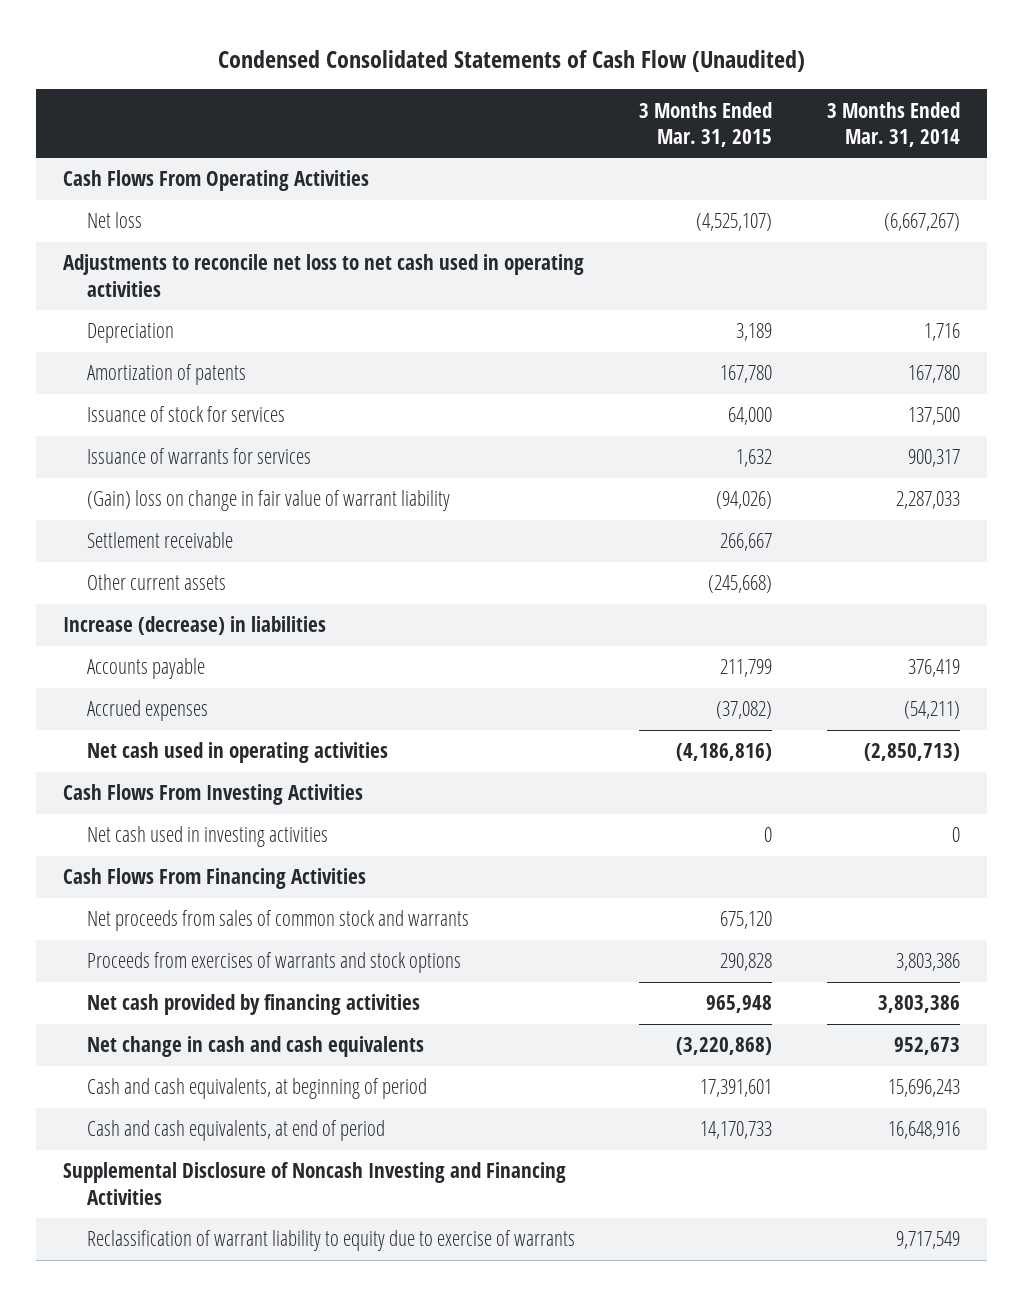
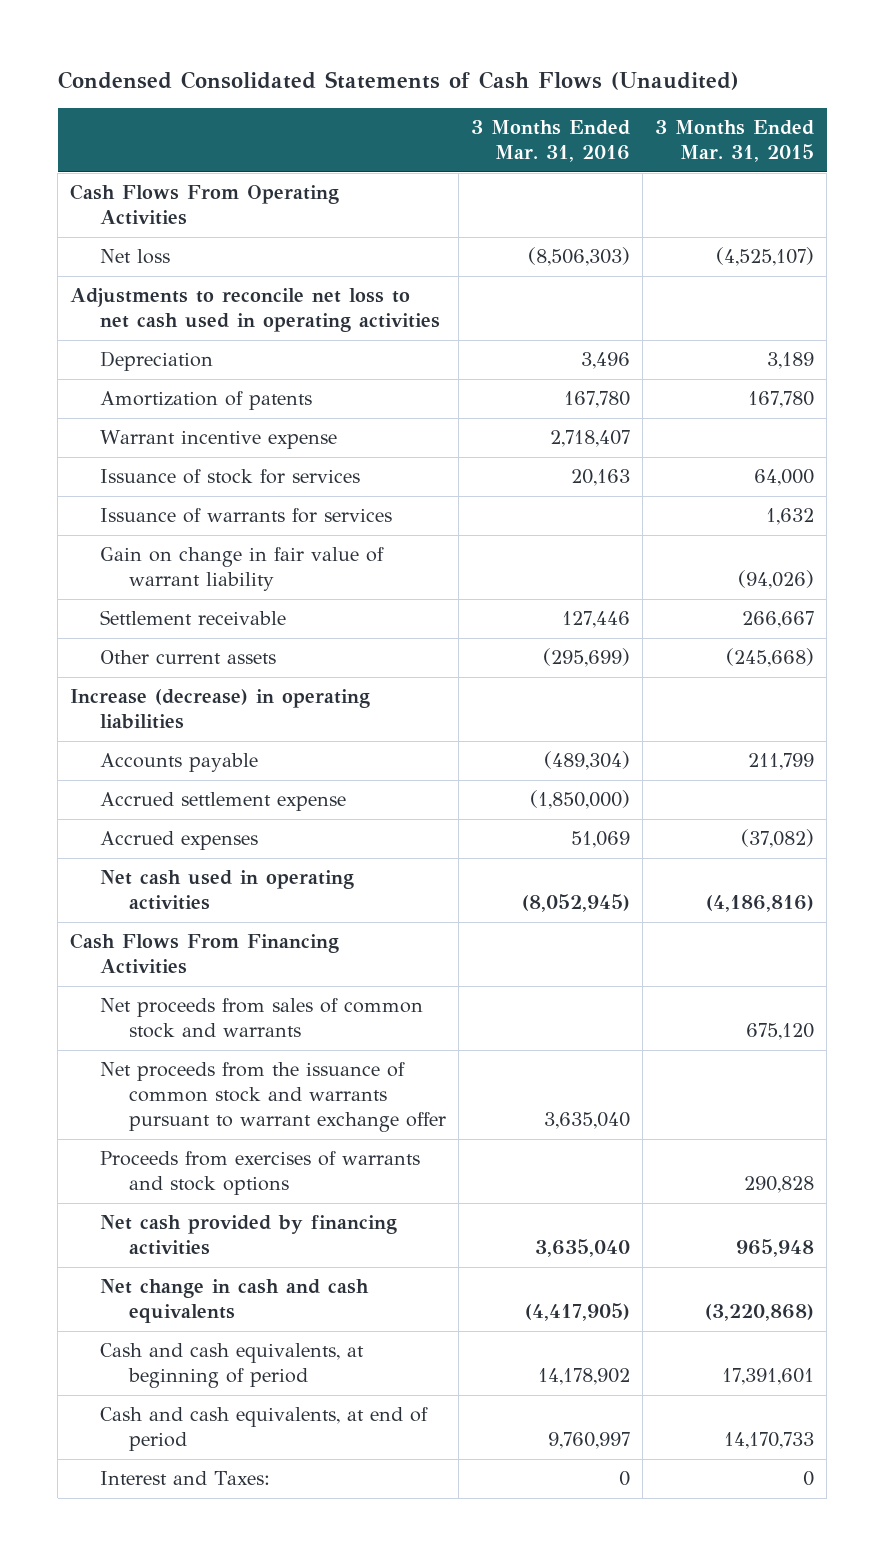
- Condensed Consolidated Statements of Cash Flow (Unaudited)
+ Condensed Consolidated Statements of Cash Flows (Unaudited)
- | 3 Months Ended Mar. 31, 2015 | 3 Months Ended Mar. 31, 2014
+ | 3 Months Ended Mar. 31, 2016 | 3 Months Ended Mar. 31, 2015
+ Warrant incentive expense | 2,718,407 |
- (Gain) loss on change in fair value of warrant liability | (94,026) | 2,287,033
+ Gain on change in fair value of warrant liability | | (94,026)
- Increase (decrease) in liabilities
+ Increase (decrease) in operating liabilities
+ Accrued settlement expense | (1,850,000) |
- Cash Flows From Investing Activities
- Net cash used in investing activities | 0 | 0
+ Net proceeds from the issuance of common stock and warrants pursuant to warrant exchange offer | 3,635,040 |
- Supplemental Disclosure of Noncash Investing and Financing Activities
- Reclassification of warrant liability to equity due to exercise of warrants | | 9,717,549
+ Interest and Taxes: | 0 | 0

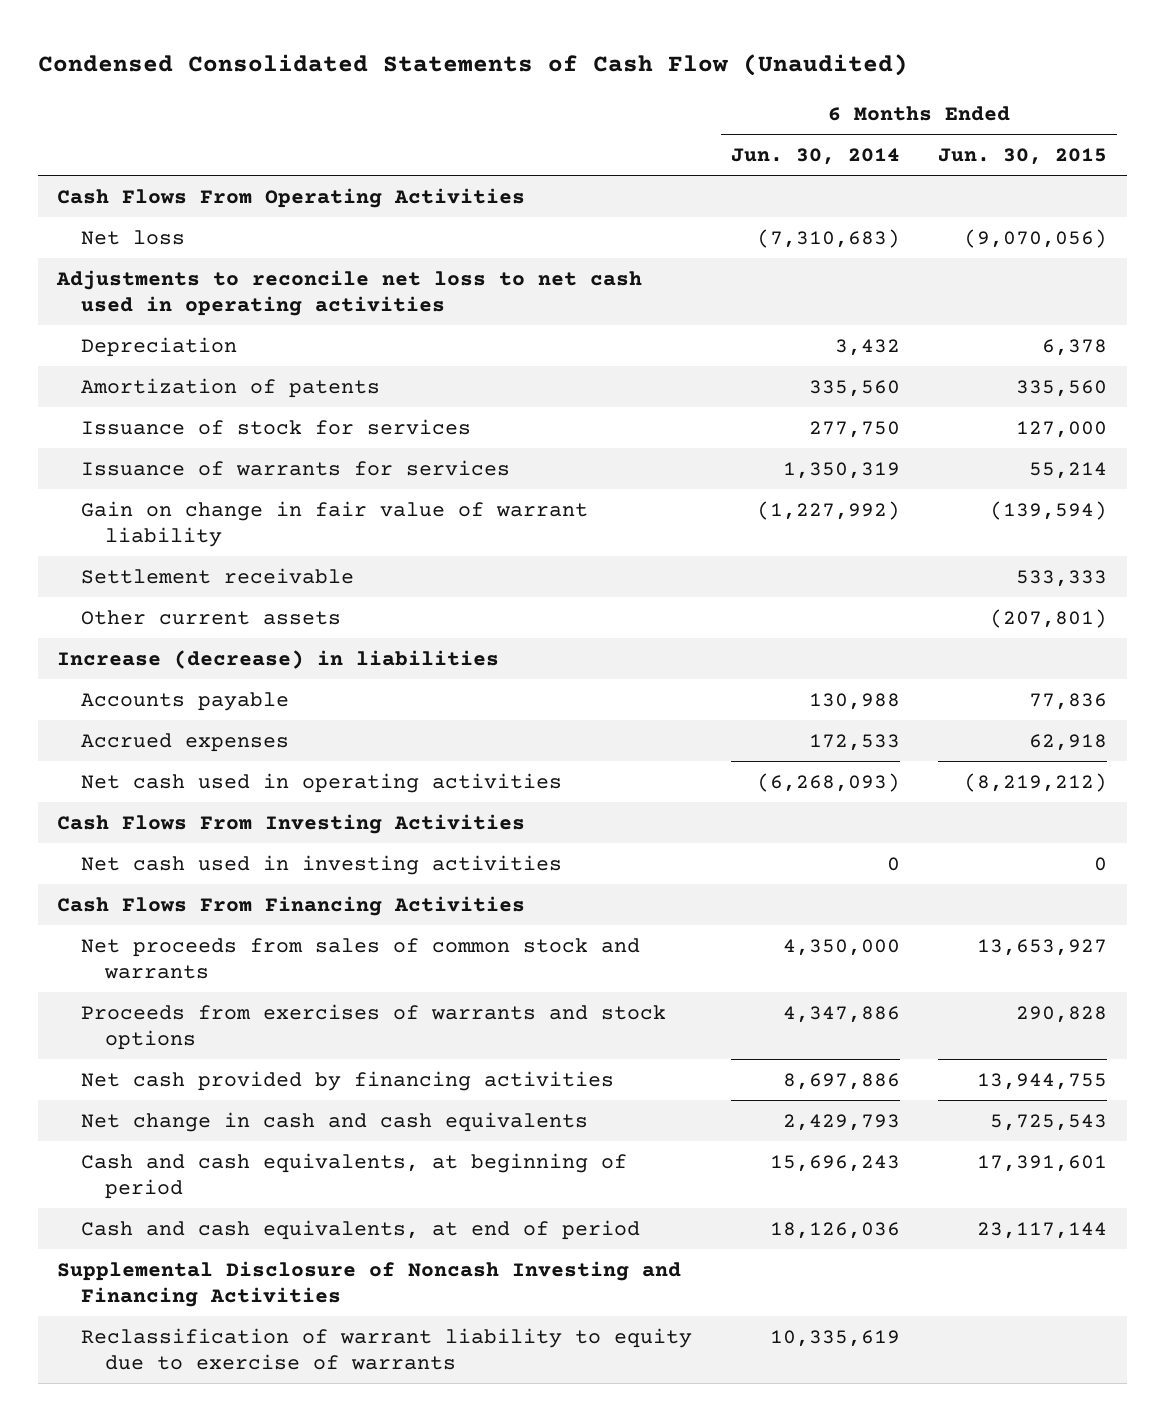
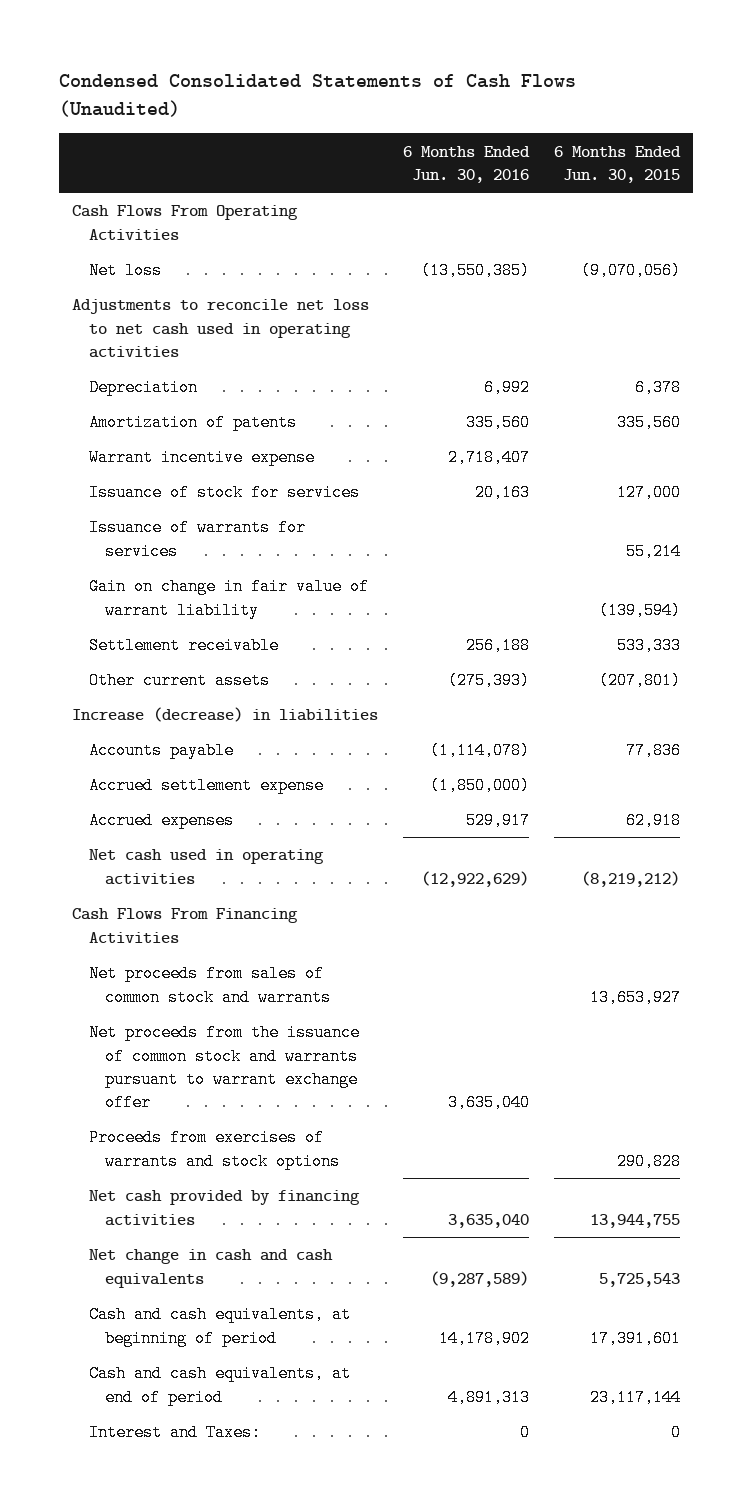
- Condensed Consolidated Statements of Cash Flow (Unaudited)
+ Condensed Consolidated Statements of Cash Flows (Unaudited)
- | 6 Months Ended Jun. 30, 2014 | 6 Months Ended Jun. 30, 2015
+ | 6 Months Ended Jun. 30, 2016 | 6 Months Ended Jun. 30, 2015
+ Warrant incentive expense | 2,718,407 |
+ Accrued settlement expense | (1,850,000) |
- Cash Flows From Investing Activities
- Net cash used in investing activities | 0 | 0
+ Net proceeds from the issuance of common stock and warrants pursuant to warrant exchange offer | 3,635,040 |
- Supplemental Disclosure of Noncash Investing and Financing Activities
- Reclassification of warrant liability to equity due to exercise of warrants | 10,335,619 |
+ Interest and Taxes: | 0 | 0

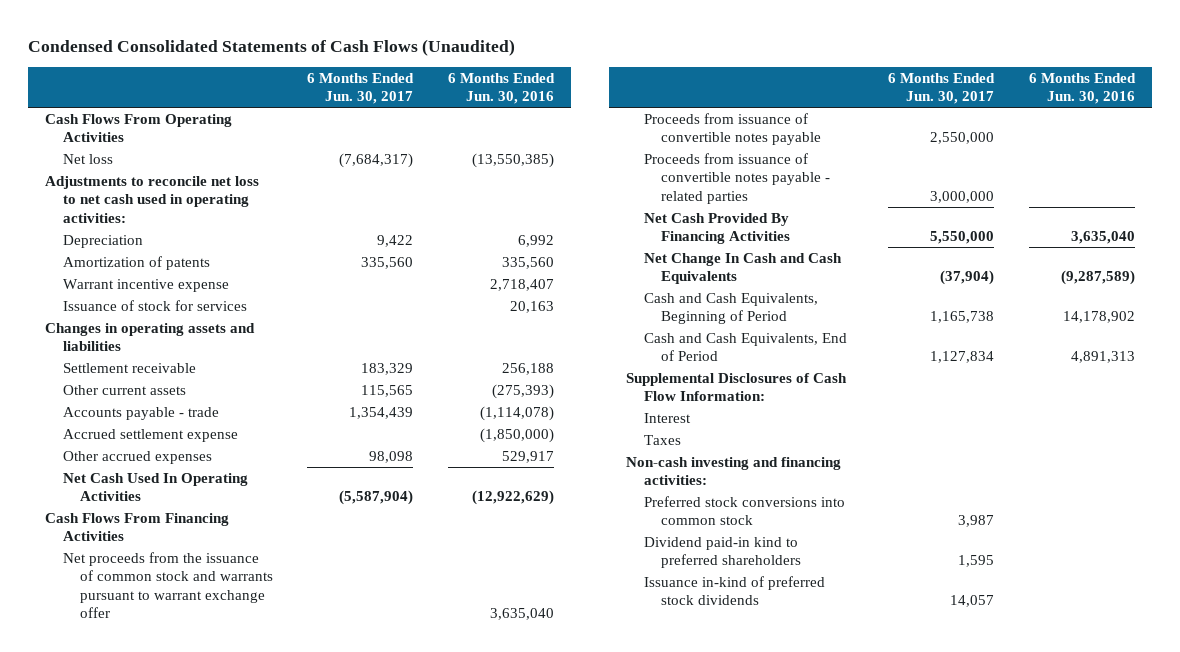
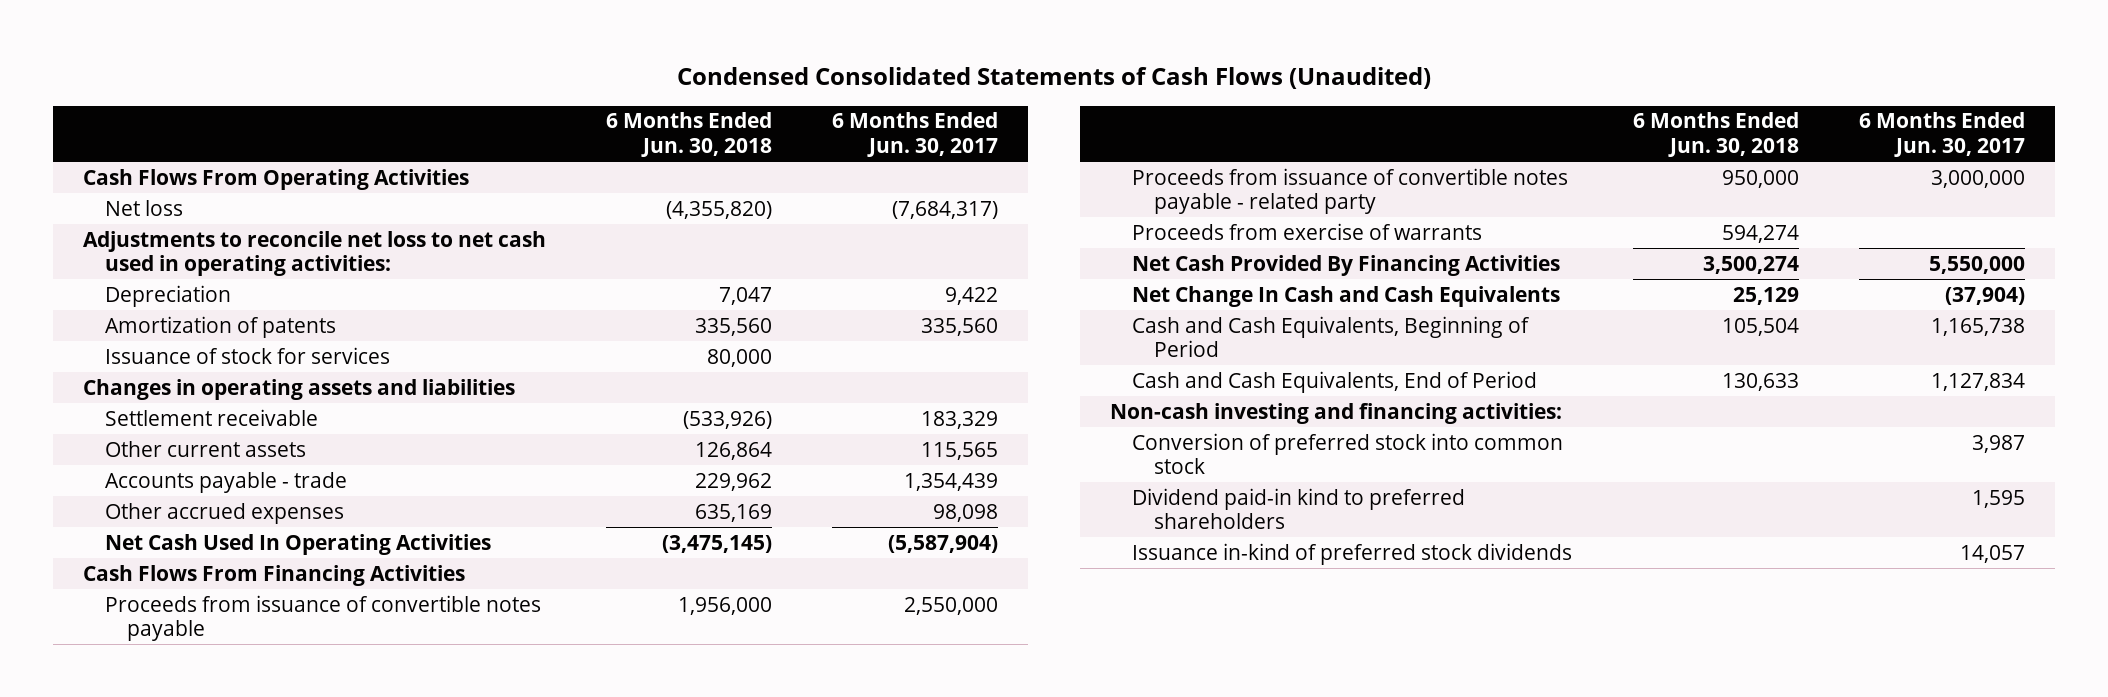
- | 6 Months Ended Jun. 30, 2017 | 6 Months Ended Jun. 30, 2016
+ | 6 Months Ended Jun. 30, 2018 | 6 Months Ended Jun. 30, 2017
- Warrant incentive expense | | 2,718,407
- Accrued settlement expense | | (1,850,000)
- Net proceeds from the issuance of common stock and warrants pursuant to warrant exchange offer | | 3,635,040
- Proceeds from issuance of convertible notes payable - related parties | 3,000,000 |
+ Proceeds from issuance of convertible notes payable - related party | 950,000 | 3,000,000
+ Proceeds from exercise of warrants | 594,274 |
- Supplemental Disclosures of Cash Flow Information:
- Interest
- Taxes
- Preferred stock conversions into common stock | 3,987 |
+ Conversion of preferred stock into common stock | | 3,987

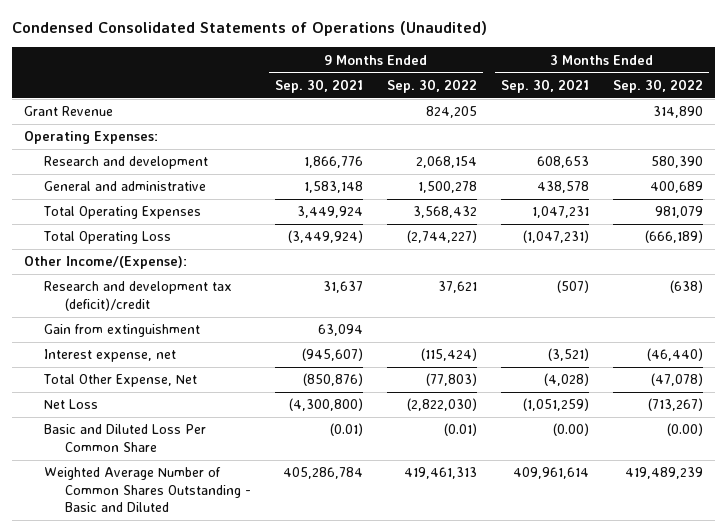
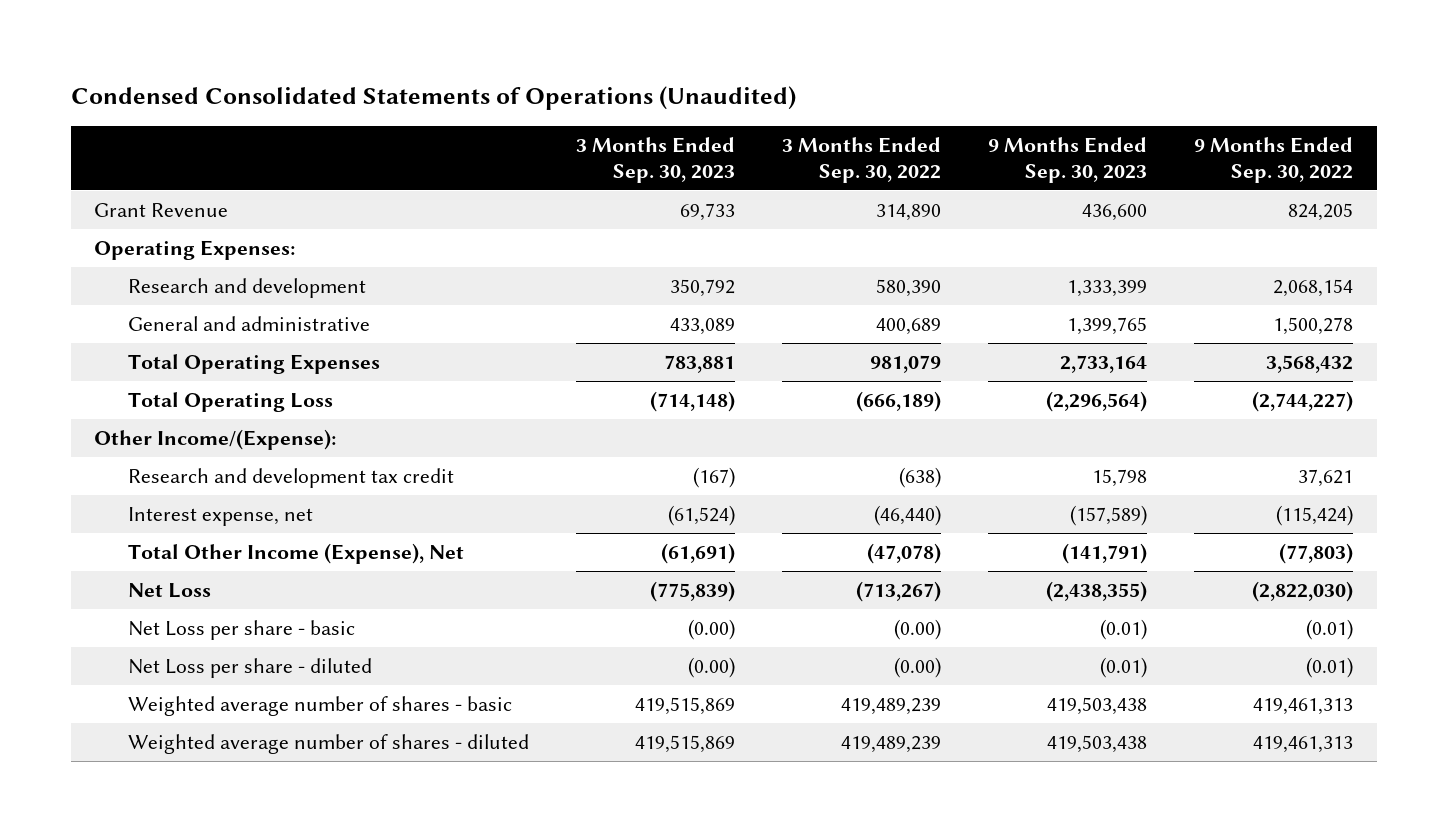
- | 9 Months Ended Sep. 30, 2021 | 9 Months Ended Sep. 30, 2022 | 3 Months Ended Sep. 30, 2021 | 3 Months Ended Sep. 30, 2022
+ | 3 Months Ended Sep. 30, 2023 | 3 Months Ended Sep. 30, 2022 | 9 Months Ended Sep. 30, 2023 | 9 Months Ended Sep. 30, 2022
- Research and development tax (deficit)/credit | 31,637 | 37,621 | (507) | (638)
- Gain from extinguishment | 63,094 | | |
+ Research and development tax credit | (167) | (638) | 15,798 | 37,621
- Total Other Expense, Net | (850,876) | (77,803) | (4,028) | (47,078)
+ Total Other Income (Expense), Net | (61,691) | (47,078) | (141,791) | (77,803)
- Basic and Diluted Loss Per Common Share | (0.01) | (0.01) | (0.00) | (0.00)
- Weighted Average Number of Common Shares Outstanding - Basic and Diluted | 405,286,784 | 419,461,313 | 409,961,614 | 419,489,239
+ Net Loss per share - basic | (0.00) | (0.00) | (0.01) | (0.01)
+ Net Loss per share - diluted | (0.00) | (0.00) | (0.01) | (0.01)
+ Weighted average number of shares - basic | 419,515,869 | 419,489,239 | 419,503,438 | 419,461,313
+ Weighted average number of shares - diluted | 419,515,869 | 419,489,239 | 419,503,438 | 419,461,313

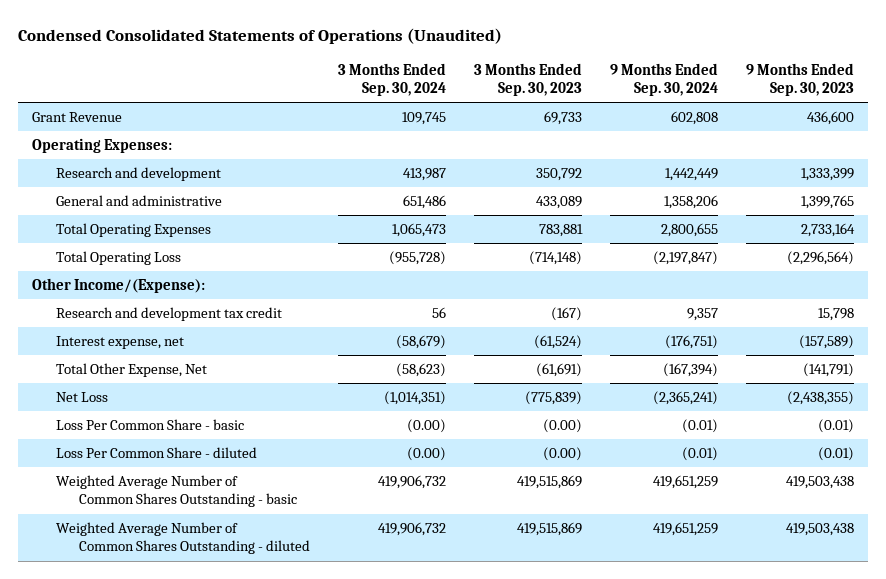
- | 3 Months Ended Sep. 30, 2023 | 3 Months Ended Sep. 30, 2022 | 9 Months Ended Sep. 30, 2023 | 9 Months Ended Sep. 30, 2022
+ | 3 Months Ended Sep. 30, 2024 | 3 Months Ended Sep. 30, 2023 | 9 Months Ended Sep. 30, 2024 | 9 Months Ended Sep. 30, 2023
- Total Other Income (Expense), Net | (61,691) | (47,078) | (141,791) | (77,803)
+ Total Other Expense, Net | (58,623) | (61,691) | (167,394) | (141,791)
- Net Loss per share - basic | (0.00) | (0.00) | (0.01) | (0.01)
- Net Loss per share - diluted | (0.00) | (0.00) | (0.01) | (0.01)
- Weighted average number of shares - basic | 419,515,869 | 419,489,239 | 419,503,438 | 419,461,313
- Weighted average number of shares - diluted | 419,515,869 | 419,489,239 | 419,503,438 | 419,461,313
+ Loss Per Common Share - basic | (0.00) | (0.00) | (0.01) | (0.01)
+ Loss Per Common Share - diluted | (0.00) | (0.00) | (0.01) | (0.01)
+ Weighted Average Number of Common Shares Outstanding - basic | 419,906,732 | 419,515,869 | 419,651,259 | 419,503,438
+ Weighted Average Number of Common Shares Outstanding - diluted | 419,906,732 | 419,515,869 | 419,651,259 | 419,503,438

